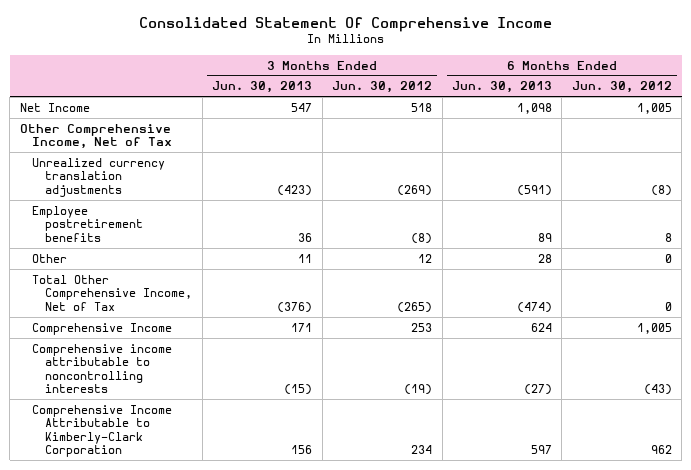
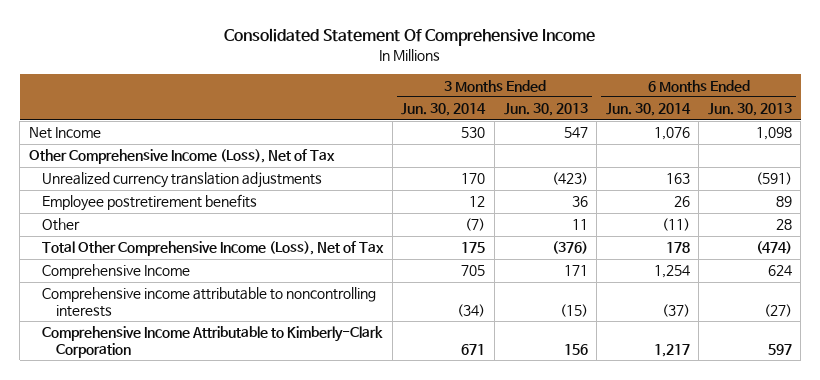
- | 3 Months Ended Jun. 30, 2013 | 3 Months Ended Jun. 30, 2012 | 6 Months Ended Jun. 30, 2013 | 6 Months Ended Jun. 30, 2012
+ | 3 Months Ended Jun. 30, 2014 | 3 Months Ended Jun. 30, 2013 | 6 Months Ended Jun. 30, 2014 | 6 Months Ended Jun. 30, 2013
- Other Comprehensive Income, Net of Tax
+ Other Comprehensive Income (Loss), Net of Tax
- Total Other Comprehensive Income, Net of Tax | (376) | (265) | (474) | 0
+ Total Other Comprehensive Income (Loss), Net of Tax | 175 | (376) | 178 | (474)

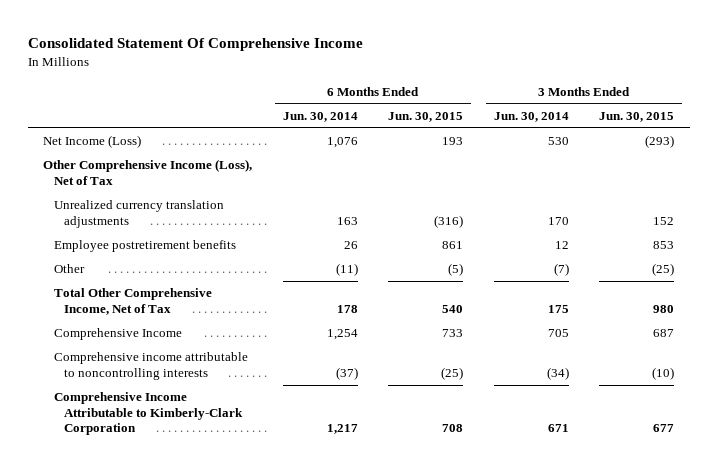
- | 3 Months Ended Jun. 30, 2014 | 3 Months Ended Jun. 30, 2013 | 6 Months Ended Jun. 30, 2014 | 6 Months Ended Jun. 30, 2013
+ | 6 Months Ended Jun. 30, 2014 | 6 Months Ended Jun. 30, 2015 | 3 Months Ended Jun. 30, 2014 | 3 Months Ended Jun. 30, 2015
- Net Income | 530 | 547 | 1,076 | 1,098
+ Net Income (Loss) | 1,076 | 193 | 530 | (293)
- Total Other Comprehensive Income (Loss), Net of Tax | 175 | (376) | 178 | (474)
+ Total Other Comprehensive Income, Net of Tax | 178 | 540 | 175 | 980

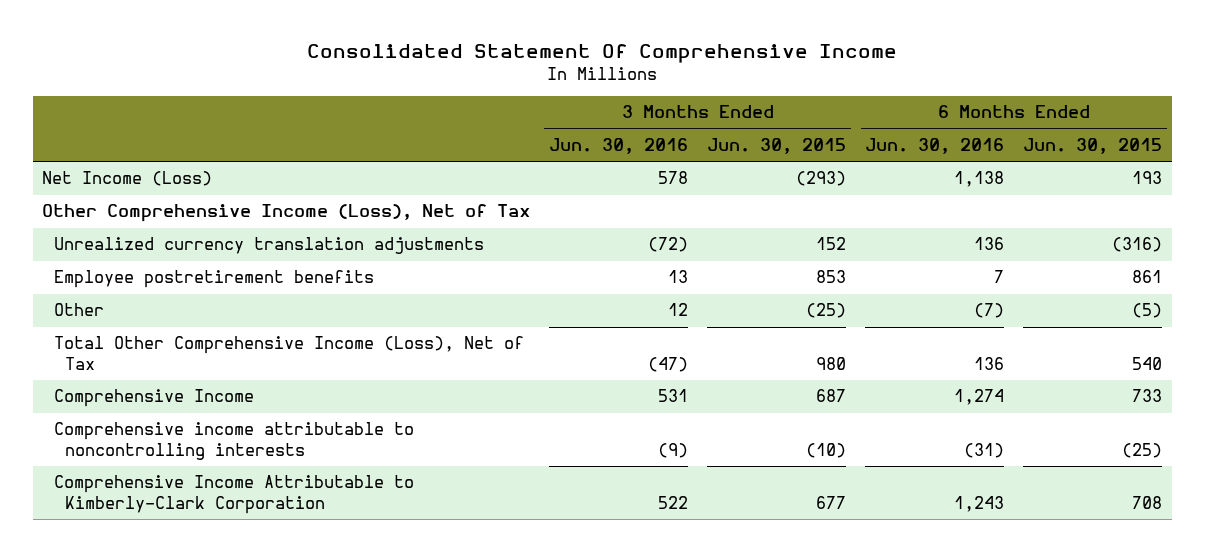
- | 6 Months Ended Jun. 30, 2014 | 6 Months Ended Jun. 30, 2015 | 3 Months Ended Jun. 30, 2014 | 3 Months Ended Jun. 30, 2015
+ | 3 Months Ended Jun. 30, 2016 | 3 Months Ended Jun. 30, 2015 | 6 Months Ended Jun. 30, 2016 | 6 Months Ended Jun. 30, 2015
- Total Other Comprehensive Income, Net of Tax | 178 | 540 | 175 | 980
+ Total Other Comprehensive Income (Loss), Net of Tax | (47) | 980 | 136 | 540

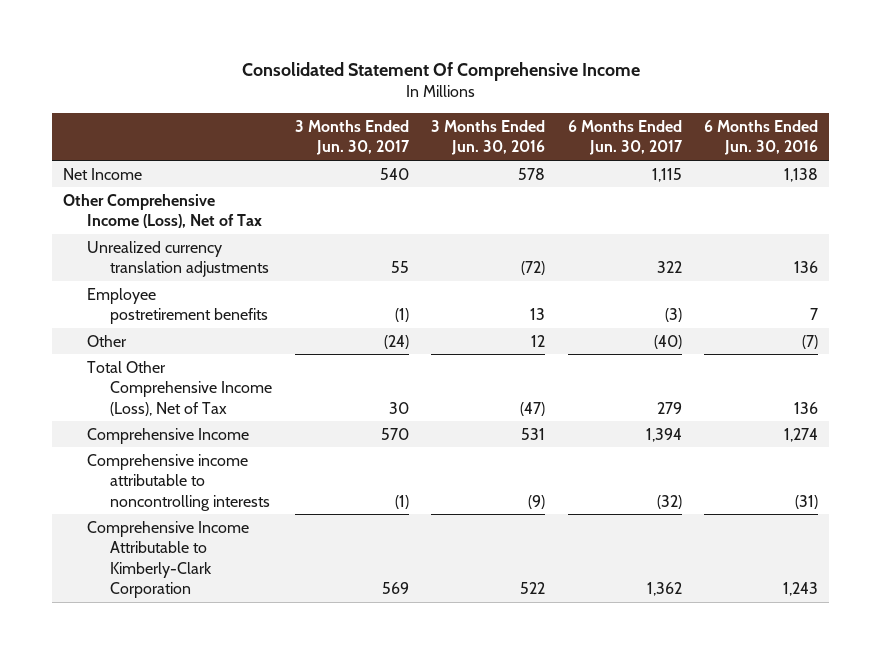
- | 3 Months Ended Jun. 30, 2016 | 3 Months Ended Jun. 30, 2015 | 6 Months Ended Jun. 30, 2016 | 6 Months Ended Jun. 30, 2015
+ | 3 Months Ended Jun. 30, 2017 | 3 Months Ended Jun. 30, 2016 | 6 Months Ended Jun. 30, 2017 | 6 Months Ended Jun. 30, 2016
- Net Income (Loss) | 578 | (293) | 1,138 | 193
+ Net Income | 540 | 578 | 1,115 | 1,138

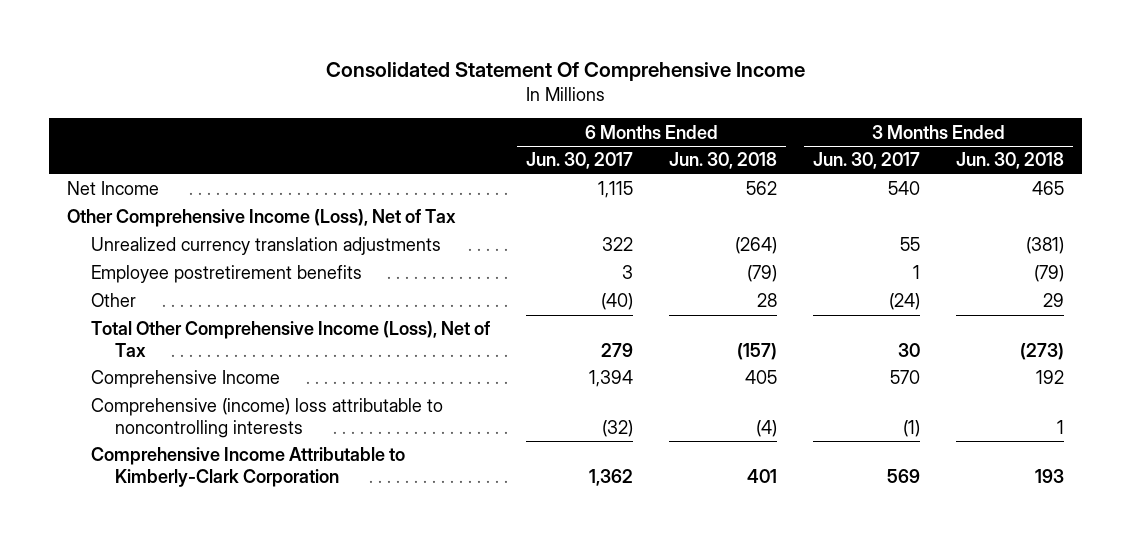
- | 3 Months Ended Jun. 30, 2017 | 3 Months Ended Jun. 30, 2016 | 6 Months Ended Jun. 30, 2017 | 6 Months Ended Jun. 30, 2016
+ | 6 Months Ended Jun. 30, 2017 | 6 Months Ended Jun. 30, 2018 | 3 Months Ended Jun. 30, 2017 | 3 Months Ended Jun. 30, 2018
- Employee postretirement benefits | (1) | 13 | (3) | 7
+ Employee postretirement benefits | 3 | (79) | 1 | (79)
- Comprehensive income attributable to noncontrolling interests | (1) | (9) | (32) | (31)
+ Comprehensive (income) loss attributable to noncontrolling interests | (32) | (4) | (1) | 1

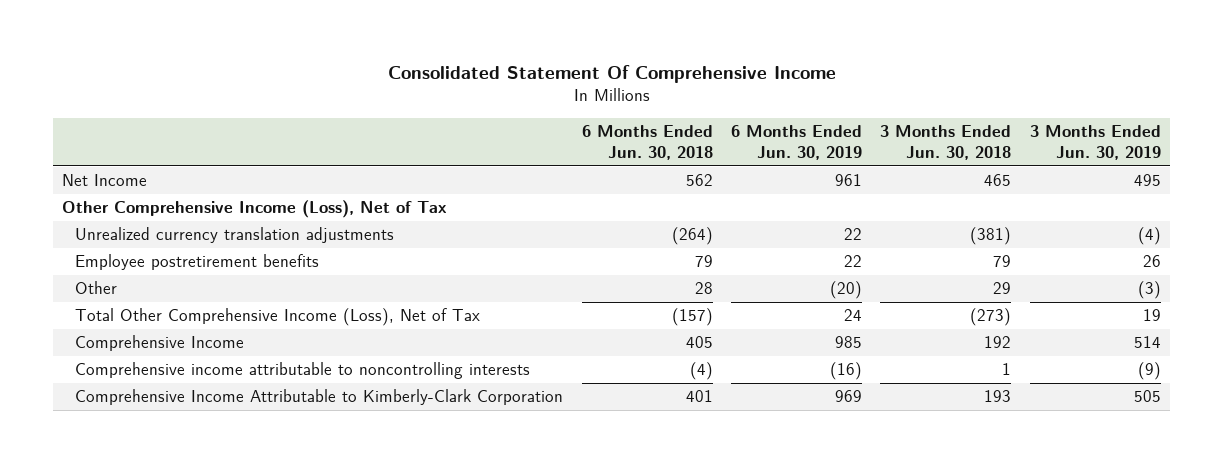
- | 6 Months Ended Jun. 30, 2017 | 6 Months Ended Jun. 30, 2018 | 3 Months Ended Jun. 30, 2017 | 3 Months Ended Jun. 30, 2018
+ | 6 Months Ended Jun. 30, 2018 | 6 Months Ended Jun. 30, 2019 | 3 Months Ended Jun. 30, 2018 | 3 Months Ended Jun. 30, 2019
- Employee postretirement benefits | 3 | (79) | 1 | (79)
+ Employee postretirement benefits | 79 | 22 | 79 | 26
- Comprehensive (income) loss attributable to noncontrolling interests | (32) | (4) | (1) | 1
+ Comprehensive income attributable to noncontrolling interests | (4) | (16) | 1 | (9)

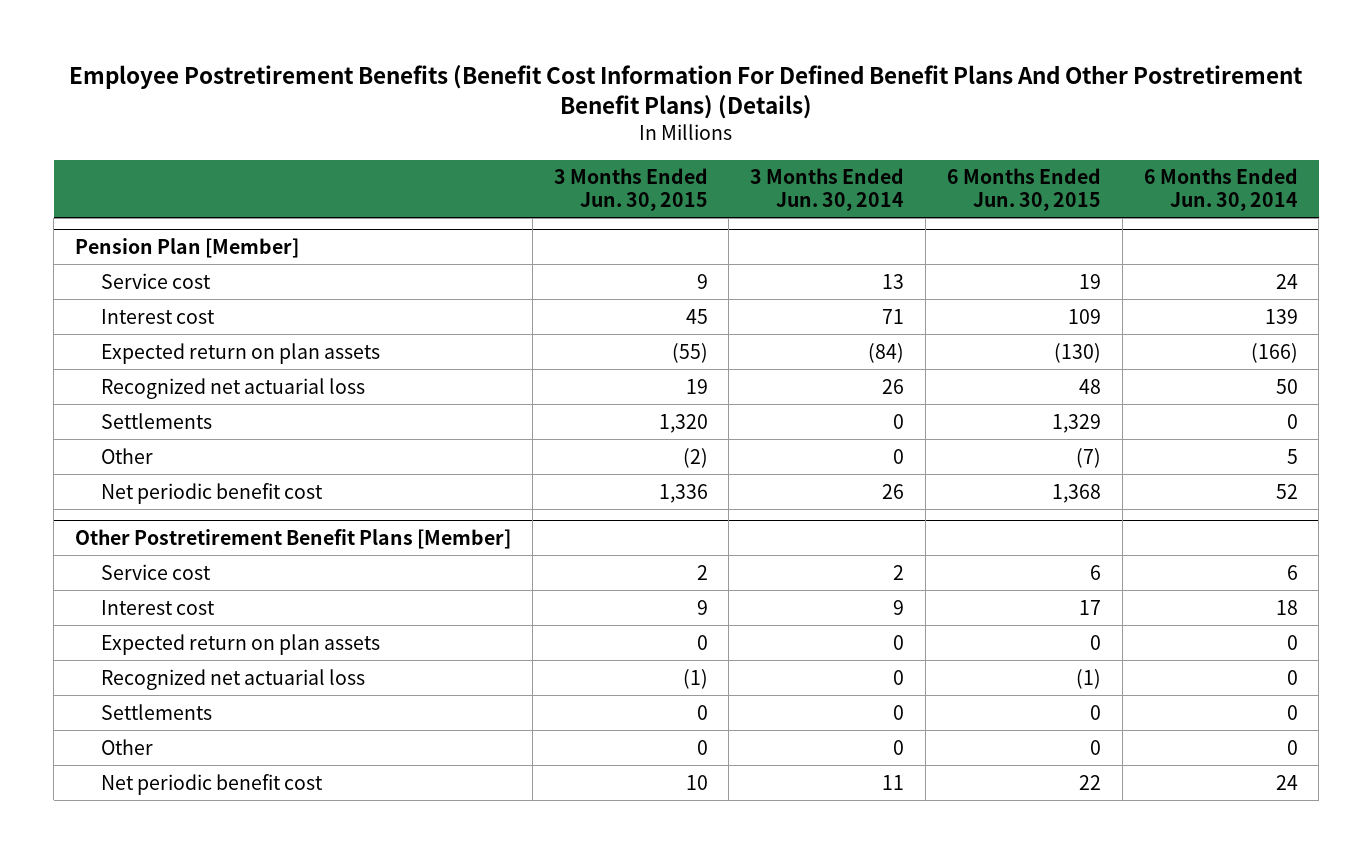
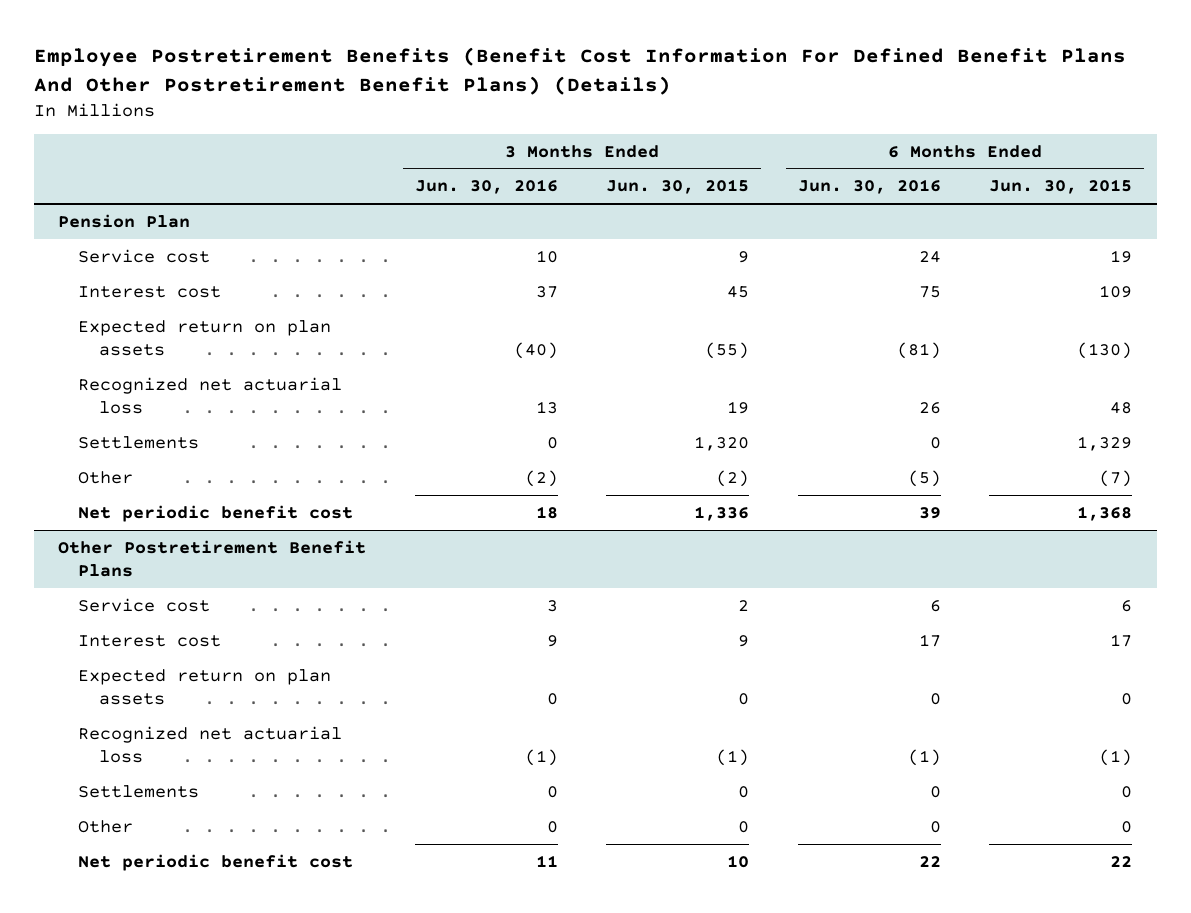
- | 3 Months Ended Jun. 30, 2015 | 3 Months Ended Jun. 30, 2014 | 6 Months Ended Jun. 30, 2015 | 6 Months Ended Jun. 30, 2014
+ | 3 Months Ended Jun. 30, 2016 | 3 Months Ended Jun. 30, 2015 | 6 Months Ended Jun. 30, 2016 | 6 Months Ended Jun. 30, 2015
- Pension Plan [Member]
+ Pension Plan
- Other Postretirement Benefit Plans [Member]
+ Other Postretirement Benefit Plans

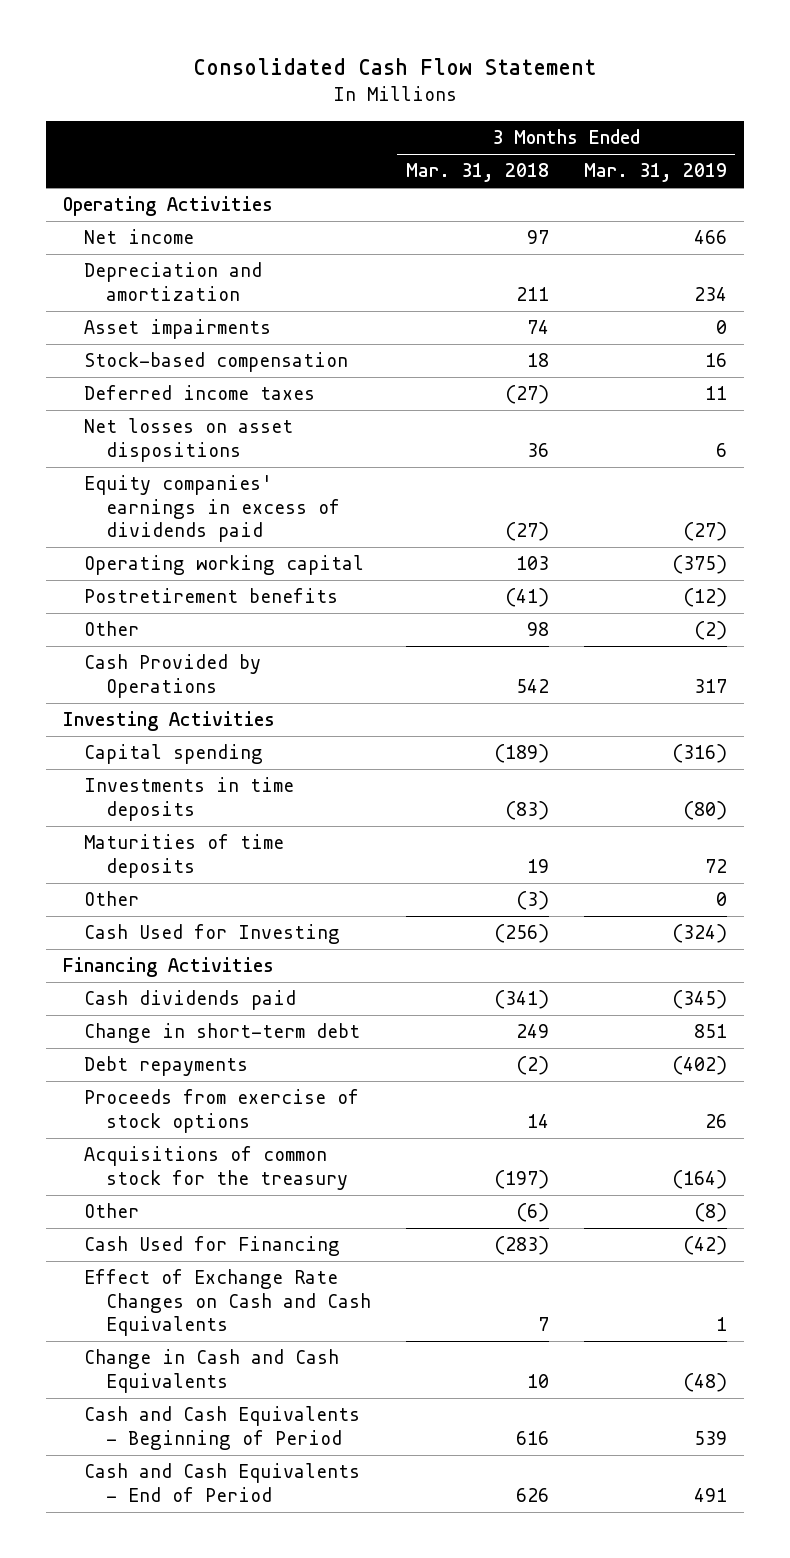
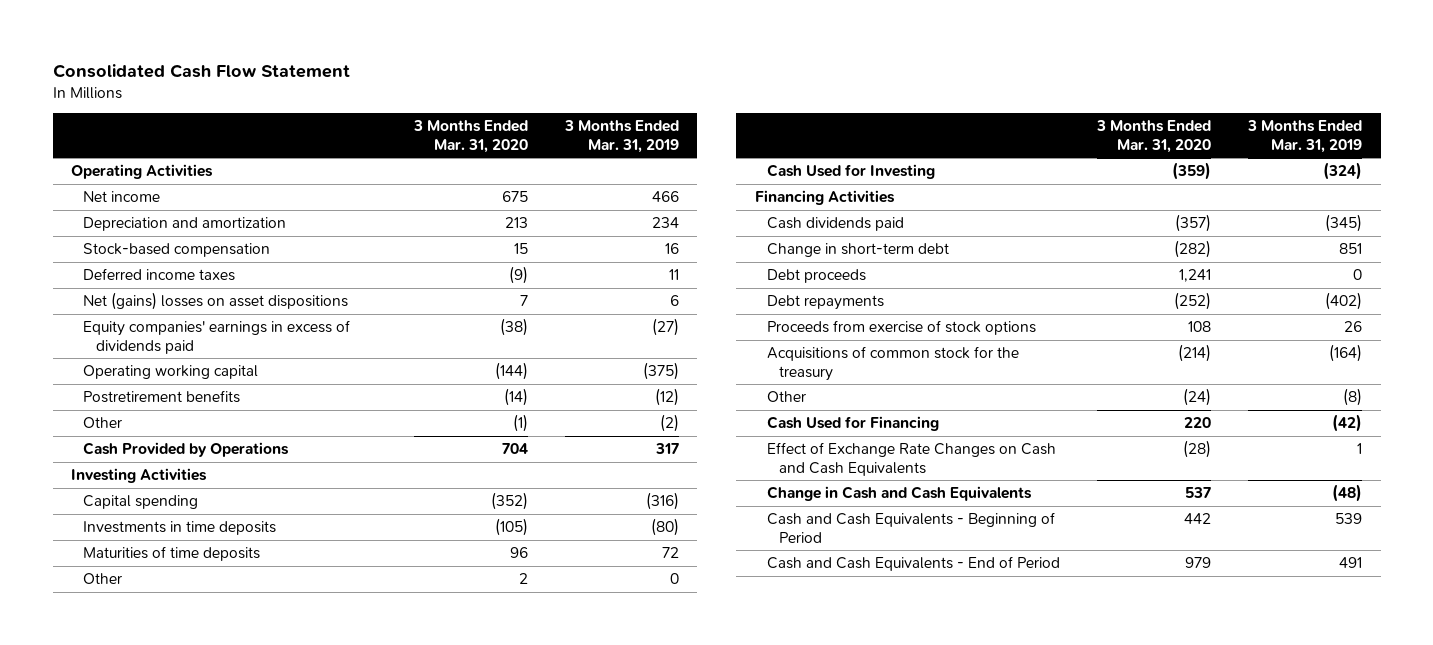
- | 3 Months Ended Mar. 31, 2018 | 3 Months Ended Mar. 31, 2019
+ | 3 Months Ended Mar. 31, 2020 | 3 Months Ended Mar. 31, 2019
- Asset impairments | 74 | 0
- Net losses on asset dispositions | 36 | 6
+ Net (gains) losses on asset dispositions | 7 | 6
+ Debt proceeds | 1,241 | 0

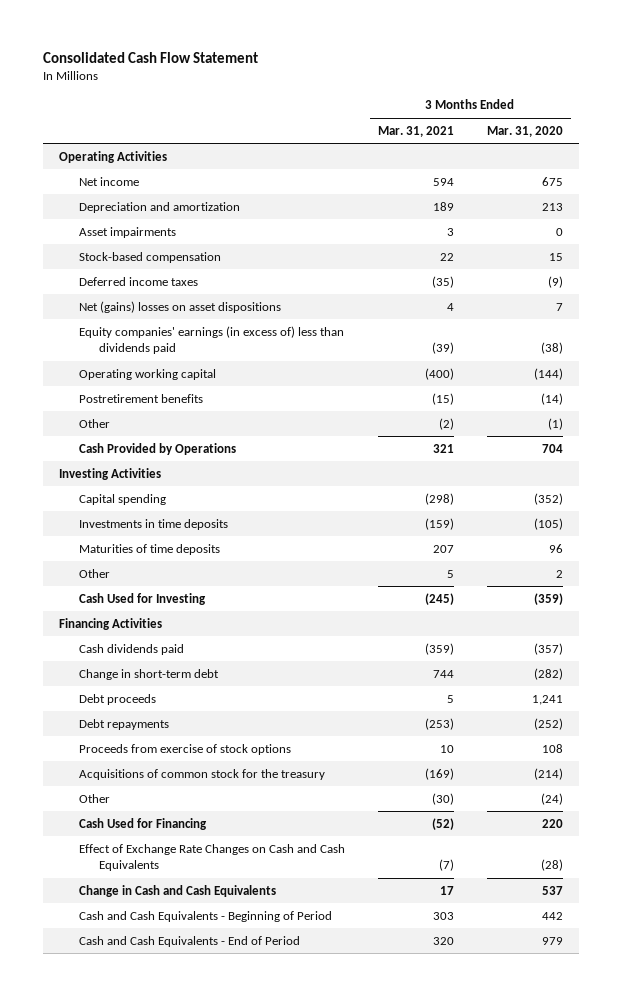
- | 3 Months Ended Mar. 31, 2020 | 3 Months Ended Mar. 31, 2019
+ | 3 Months Ended Mar. 31, 2021 | 3 Months Ended Mar. 31, 2020
+ Asset impairments | 3 | 0
- Equity companies' earnings in excess of dividends paid | (38) | (27)
+ Equity companies' earnings (in excess of) less than dividends paid | (39) | (38)

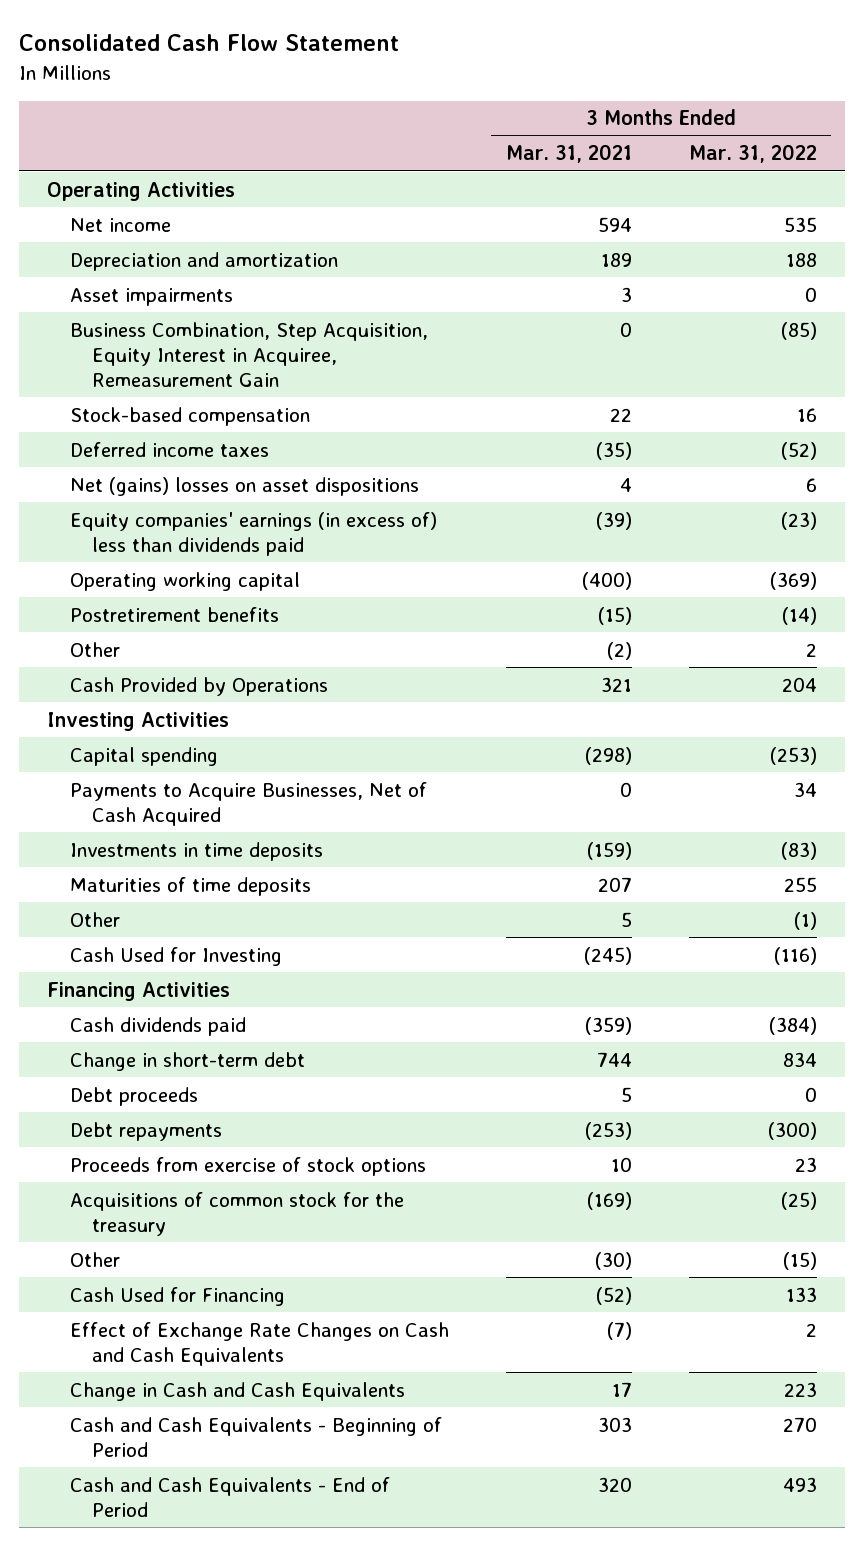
- | 3 Months Ended Mar. 31, 2021 | 3 Months Ended Mar. 31, 2020
+ | 3 Months Ended Mar. 31, 2021 | 3 Months Ended Mar. 31, 2022
+ Business Combination, Step Acquisition, Equity Interest in Acquiree, Remeasurement Gain | 0 | (85)
+ Payments to Acquire Businesses, Net of Cash Acquired | 0 | 34

